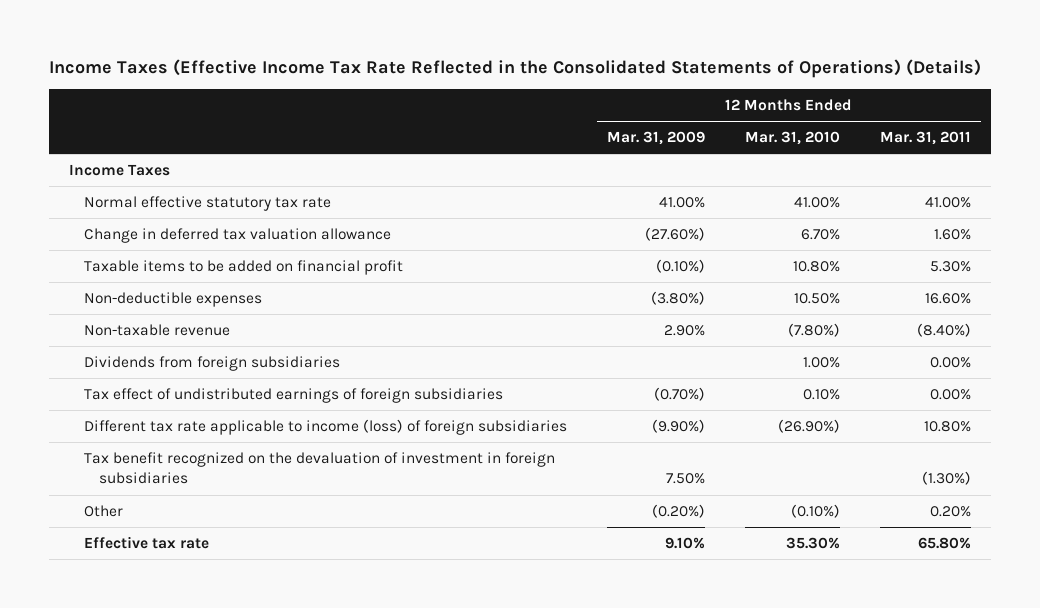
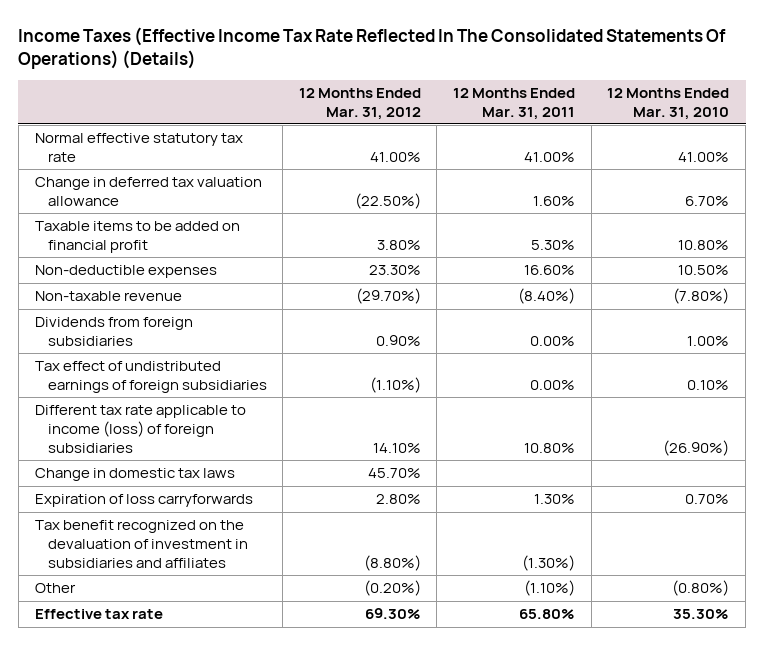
- Income Taxes (Effective Income Tax Rate Reflected in the Consolidated Statements of Operations) (Details)
+ Income Taxes (Effective Income Tax Rate Reflected In The Consolidated Statements Of Operations) (Details)
- | 12 Months Ended Mar. 31, 2009 | 12 Months Ended Mar. 31, 2010 | 12 Months Ended Mar. 31, 2011
+ | 12 Months Ended Mar. 31, 2012 | 12 Months Ended Mar. 31, 2011 | 12 Months Ended Mar. 31, 2010
- Income Taxes
- Tax benefit recognized on the devaluation of investment in foreign subsidiaries | 7.50% | | (1.30%)
- Other | (0.20%) | (0.10%) | 0.20%
+ Change in domestic tax laws | 45.70% | |
+ Expiration of loss carryforwards | 2.80% | 1.30% | 0.70%
+ Tax benefit recognized on the devaluation of investment in subsidiaries and affiliates | (8.80%) | (1.30%) |
+ Other | (0.20%) | (1.10%) | (0.80%)

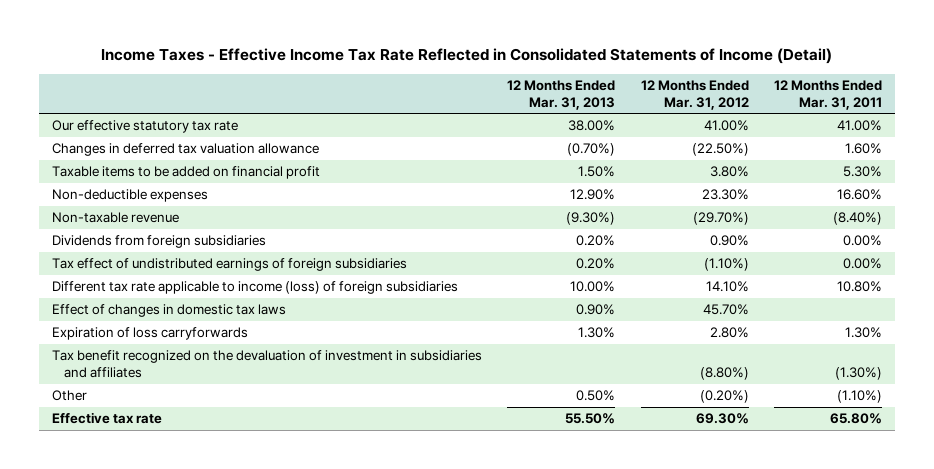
- Income Taxes (Effective Income Tax Rate Reflected In The Consolidated Statements Of Operations) (Details)
+ Income Taxes - Effective Income Tax Rate Reflected in Consolidated Statements of Income (Detail)
- | 12 Months Ended Mar. 31, 2012 | 12 Months Ended Mar. 31, 2011 | 12 Months Ended Mar. 31, 2010
+ | 12 Months Ended Mar. 31, 2013 | 12 Months Ended Mar. 31, 2012 | 12 Months Ended Mar. 31, 2011
- Normal effective statutory tax rate | 41.00% | 41.00% | 41.00%
- Change in deferred tax valuation allowance | (22.50%) | 1.60% | 6.70%
+ Our effective statutory tax rate | 38.00% | 41.00% | 41.00%
+ Changes in deferred tax valuation allowance | (0.70%) | (22.50%) | 1.60%
- Change in domestic tax laws | 45.70% | |
+ Effect of changes in domestic tax laws | 0.90% | 45.70% |

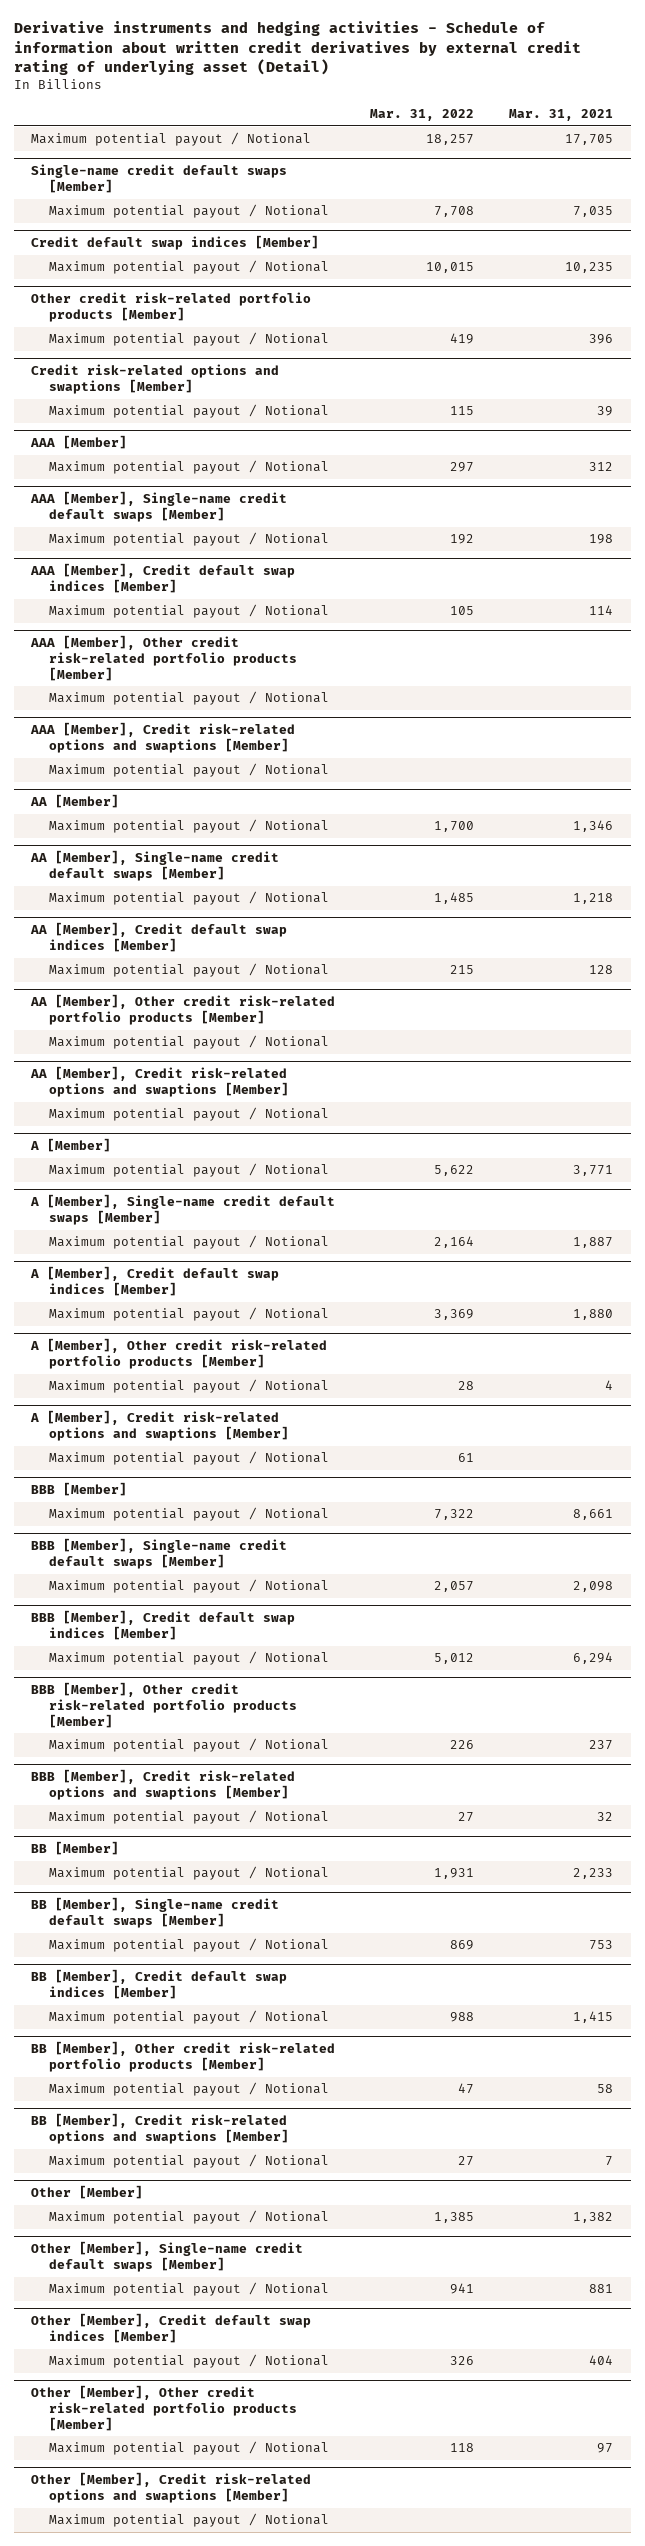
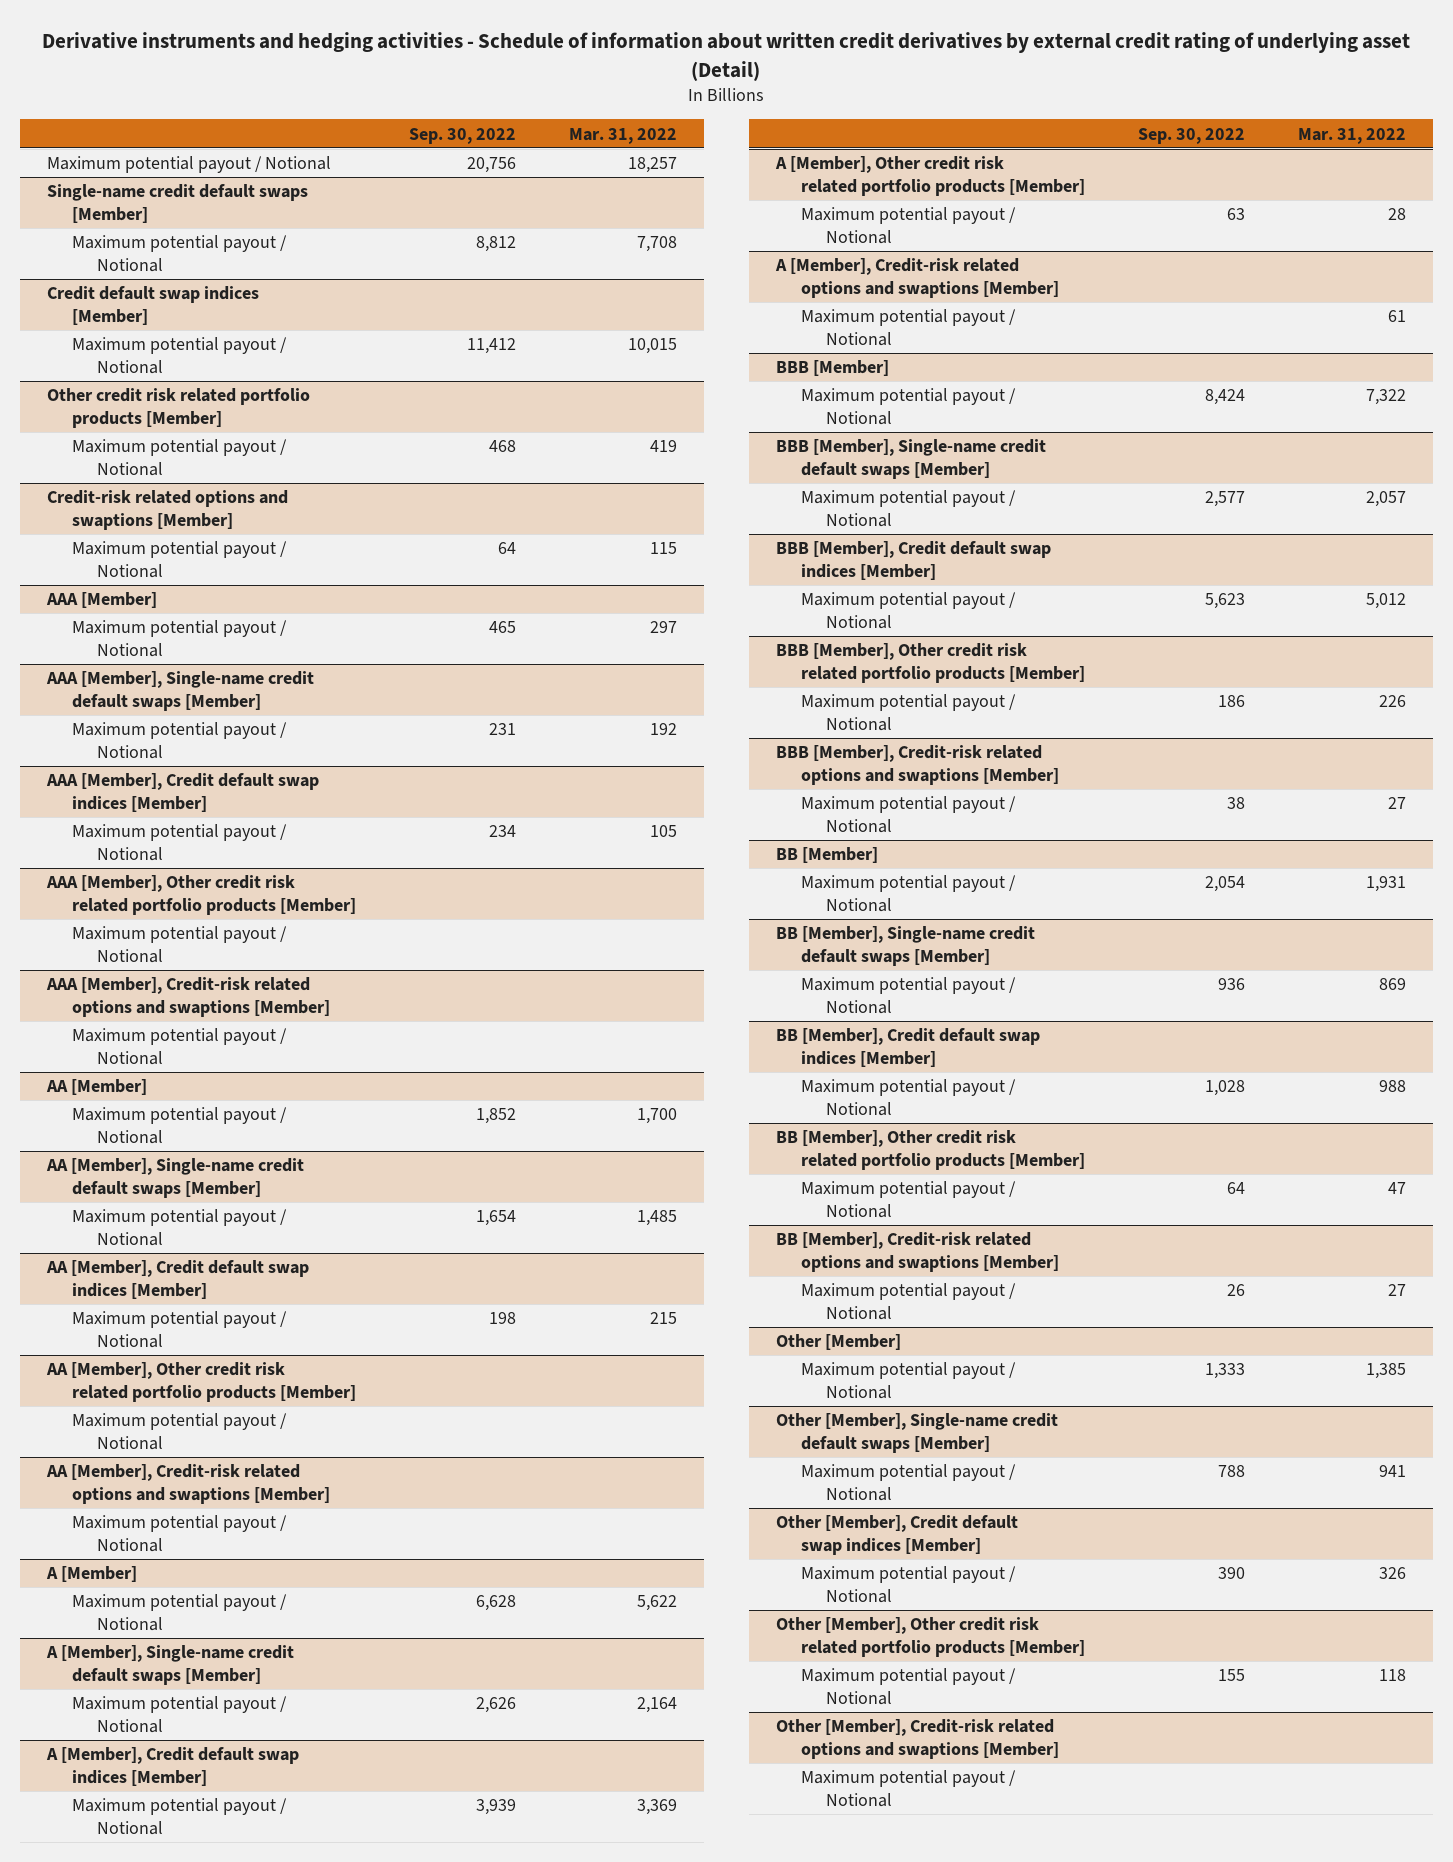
- | Mar. 31, 2022 | Mar. 31, 2021
+ | Sep. 30, 2022 | Mar. 31, 2022
- Other credit risk-related portfolio products [Member]
+ Other credit risk related portfolio products [Member]
- Credit risk-related options and swaptions [Member]
+ Credit-risk related options and swaptions [Member]
- AAA [Member], Other credit risk-related portfolio products [Member]
+ AAA [Member], Other credit risk related portfolio products [Member]
- AAA [Member], Credit risk-related options and swaptions [Member]
+ AAA [Member], Credit-risk related options and swaptions [Member]
- AA [Member], Other credit risk-related portfolio products [Member]
+ AA [Member], Other credit risk related portfolio products [Member]
- AA [Member], Credit risk-related options and swaptions [Member]
+ AA [Member], Credit-risk related options and swaptions [Member]
- A [Member], Other credit risk-related portfolio products [Member]
+ A [Member], Other credit risk related portfolio products [Member]
- A [Member], Credit risk-related options and swaptions [Member]
+ A [Member], Credit-risk related options and swaptions [Member]
- BBB [Member], Other credit risk-related portfolio products [Member]
+ BBB [Member], Other credit risk related portfolio products [Member]
- BBB [Member], Credit risk-related options and swaptions [Member]
+ BBB [Member], Credit-risk related options and swaptions [Member]
- BB [Member], Other credit risk-related portfolio products [Member]
+ BB [Member], Other credit risk related portfolio products [Member]
- BB [Member], Credit risk-related options and swaptions [Member]
+ BB [Member], Credit-risk related options and swaptions [Member]
- Other [Member], Other credit risk-related portfolio products [Member]
+ Other [Member], Other credit risk related portfolio products [Member]
- Other [Member], Credit risk-related options and swaptions [Member]
+ Other [Member], Credit-risk related options and swaptions [Member]

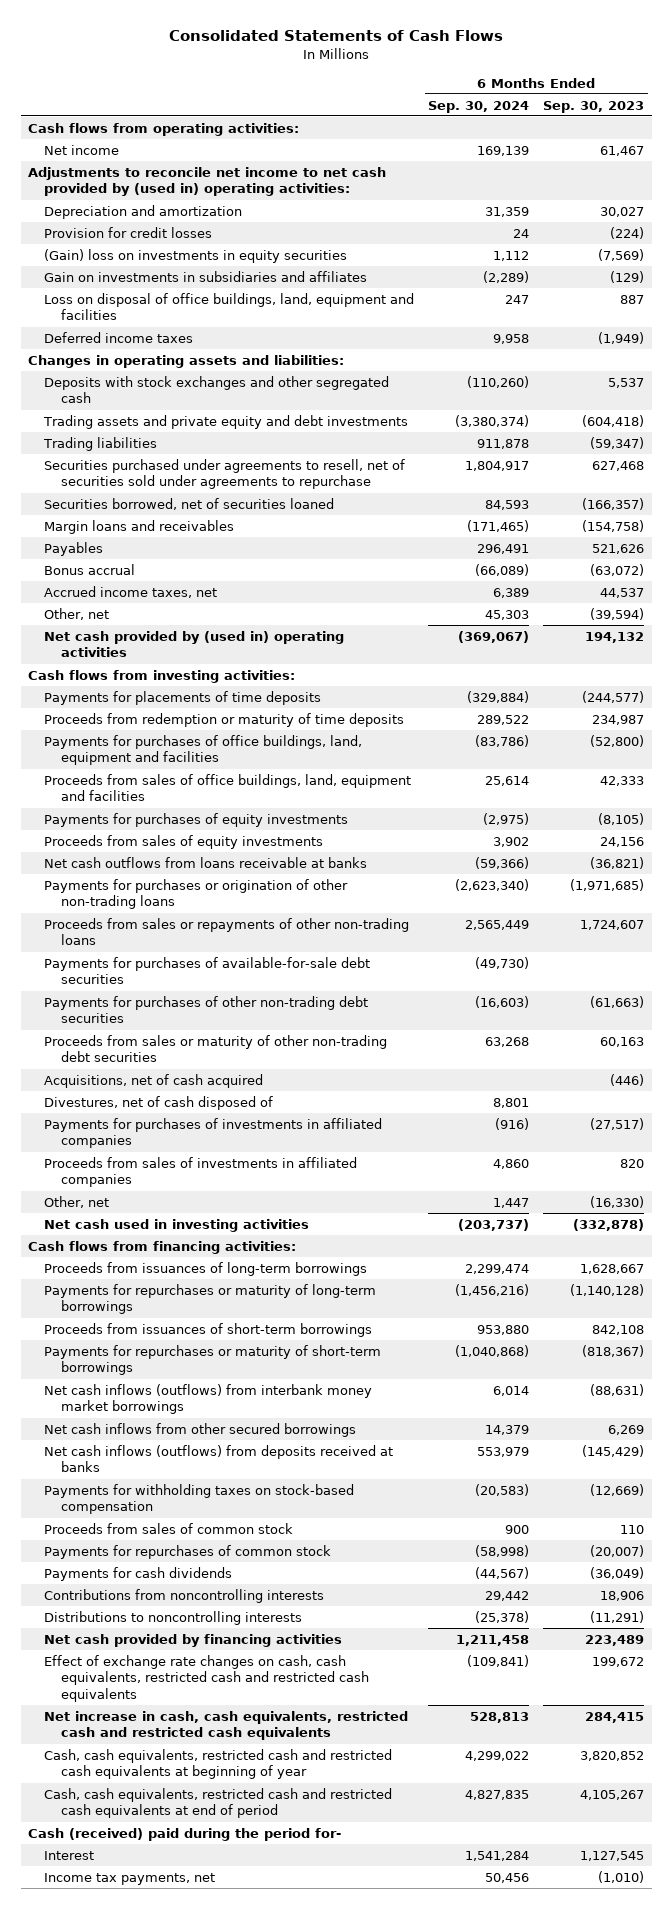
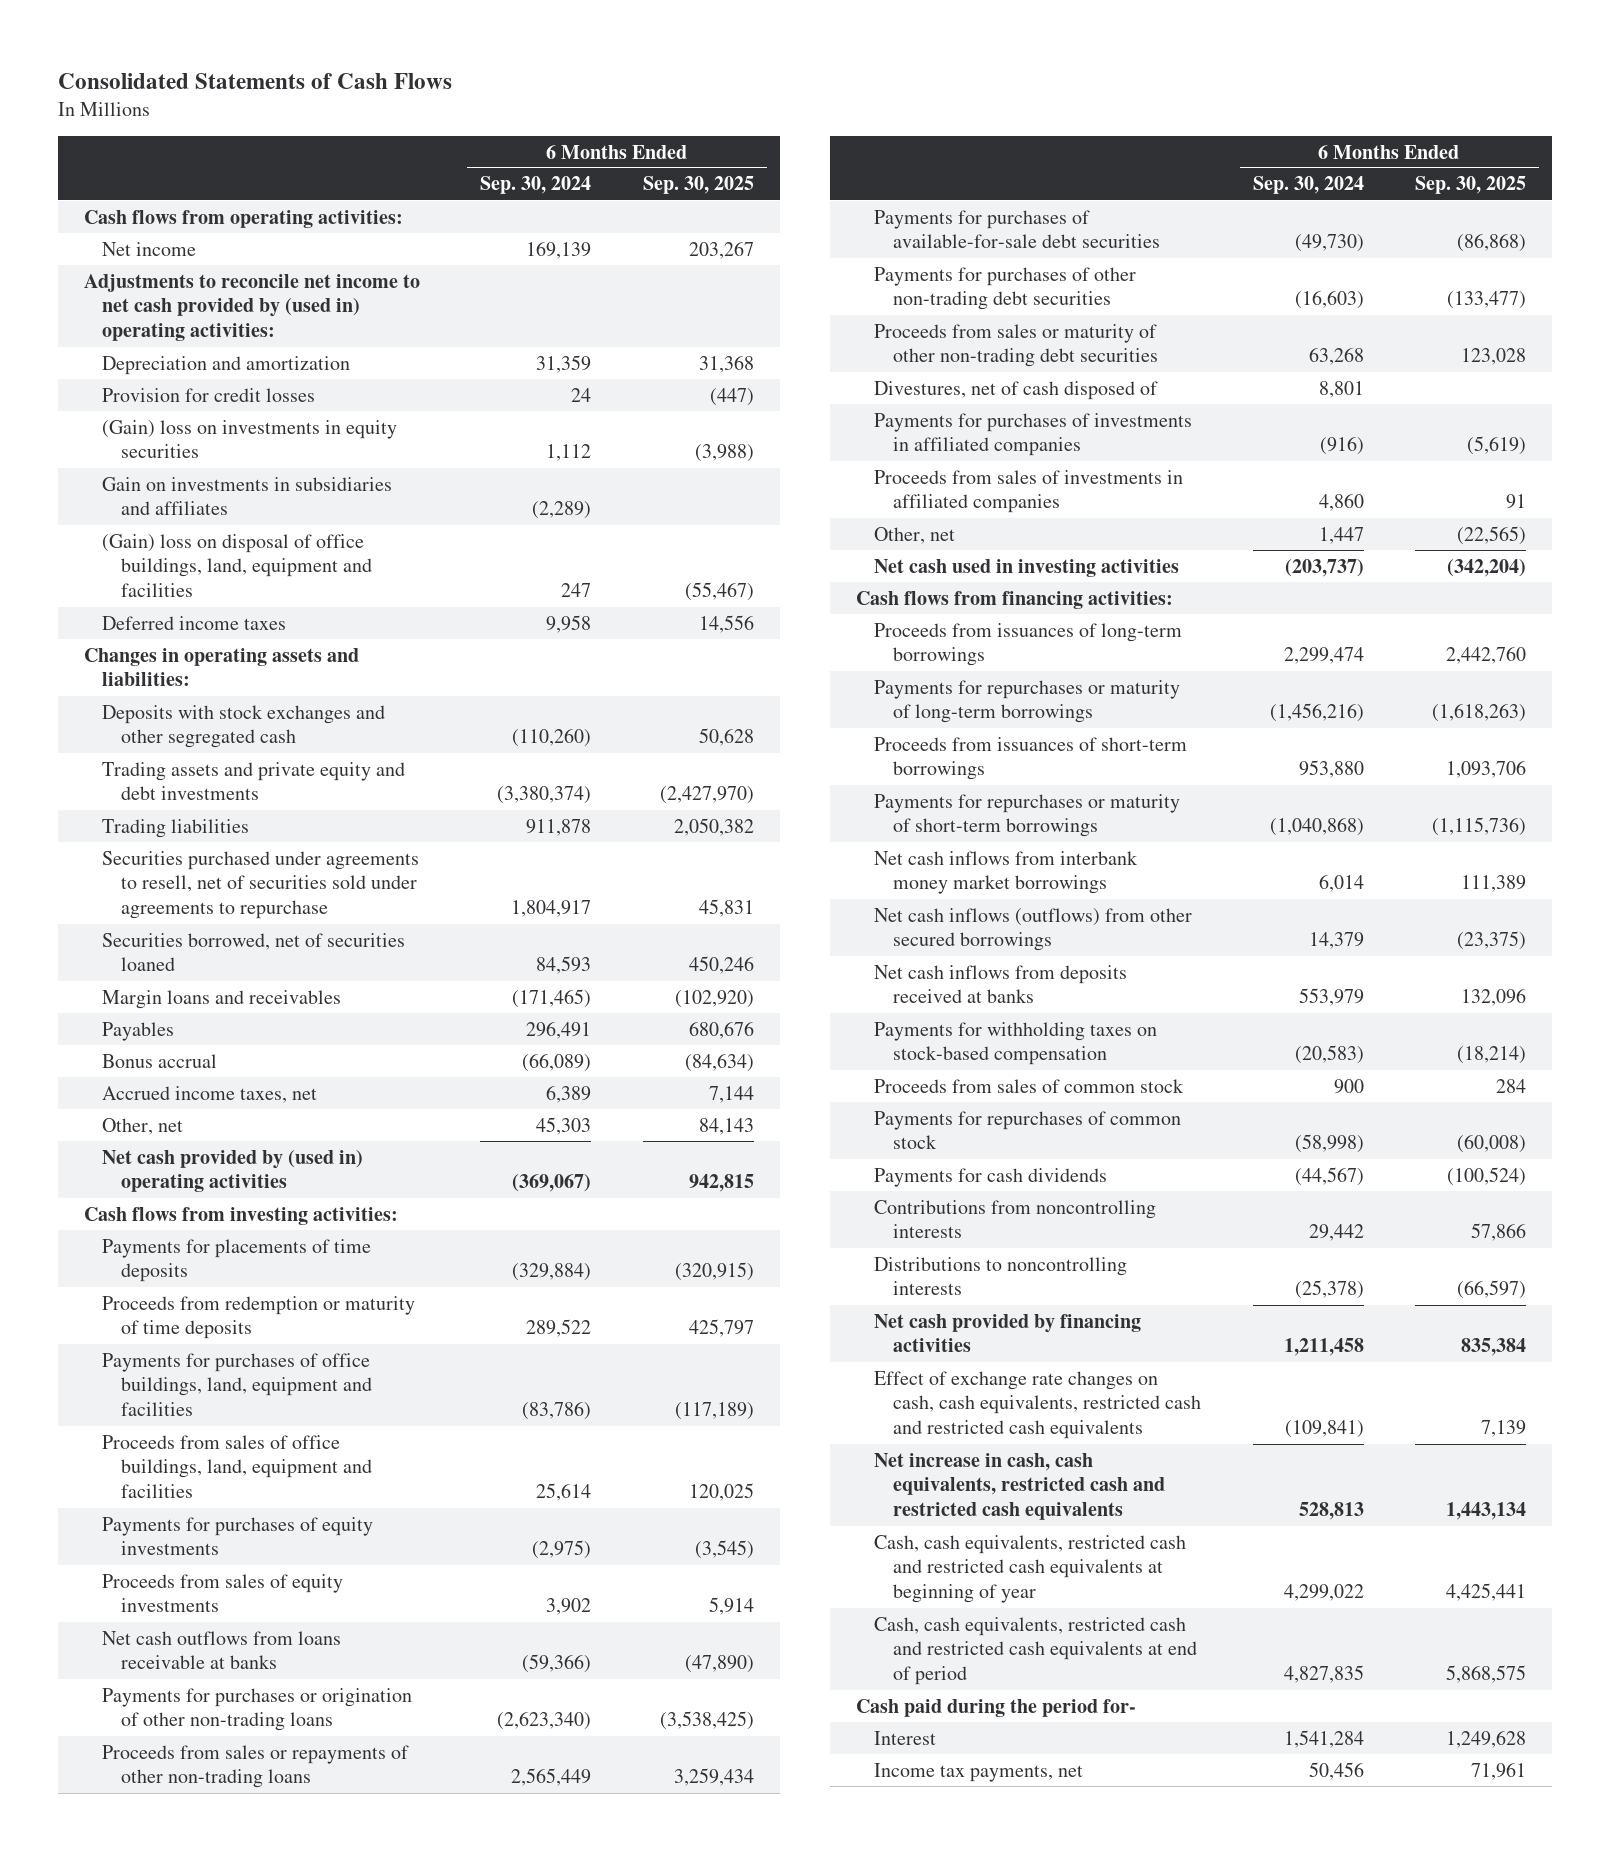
- | 6 Months Ended Sep. 30, 2024 | 6 Months Ended Sep. 30, 2023
+ | 6 Months Ended Sep. 30, 2024 | 6 Months Ended Sep. 30, 2025
- Loss on disposal of office buildings, land, equipment and facilities | 247 | 887
+ (Gain) loss on disposal of office buildings, land, equipment and facilities | 247 | (55,467)
- Acquisitions, net of cash acquired | | (446)
- Net cash inflows (outflows) from interbank money market borrowings | 6,014 | (88,631)
- Net cash inflows from other secured borrowings | 14,379 | 6,269
- Net cash inflows (outflows) from deposits received at banks | 553,979 | (145,429)
+ Net cash inflows from interbank money market borrowings | 6,014 | 111,389
+ Net cash inflows (outflows) from other secured borrowings | 14,379 | (23,375)
+ Net cash inflows from deposits received at banks | 553,979 | 132,096
- Cash (received) paid during the period for-
+ Cash paid during the period for-

